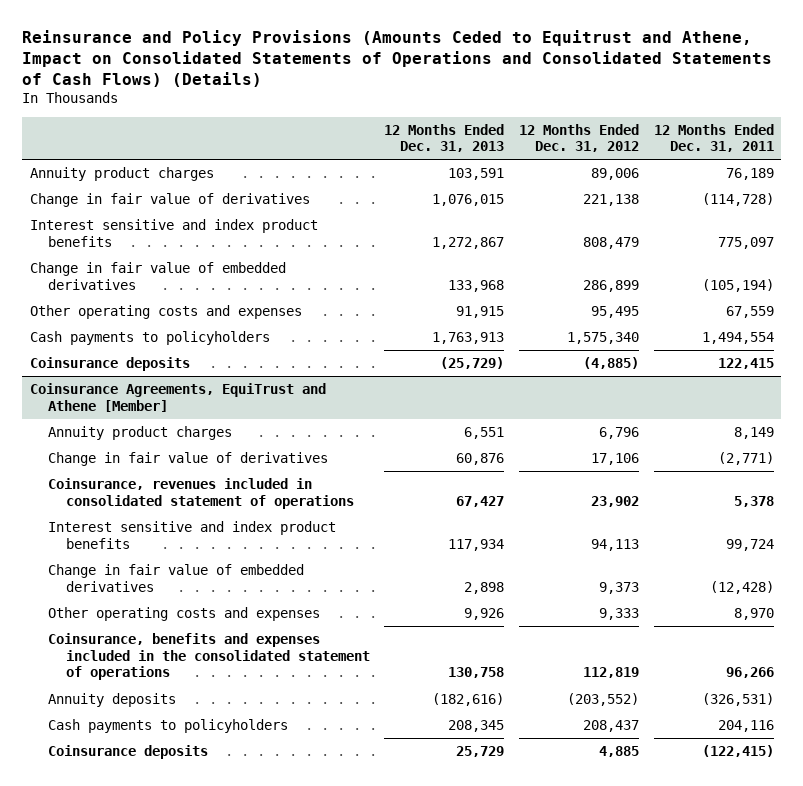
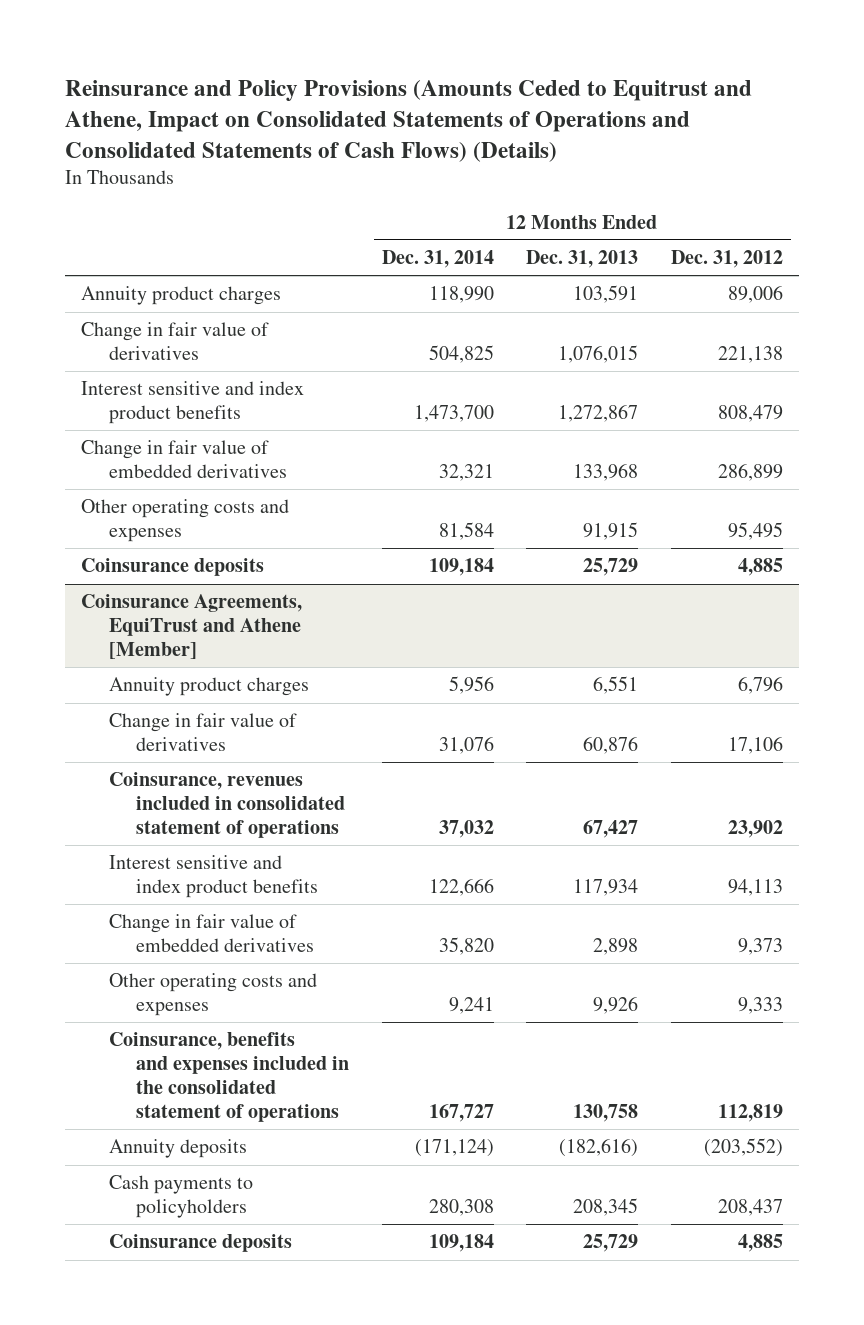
- | 12 Months Ended Dec. 31, 2013 | 12 Months Ended Dec. 31, 2012 | 12 Months Ended Dec. 31, 2011
+ | 12 Months Ended Dec. 31, 2014 | 12 Months Ended Dec. 31, 2013 | 12 Months Ended Dec. 31, 2012
- Cash payments to policyholders | 1,763,913 | 1,575,340 | 1,494,554
- Coinsurance deposits | (25,729) | (4,885) | 122,415
+ Coinsurance deposits | 109,184 | 25,729 | 4,885

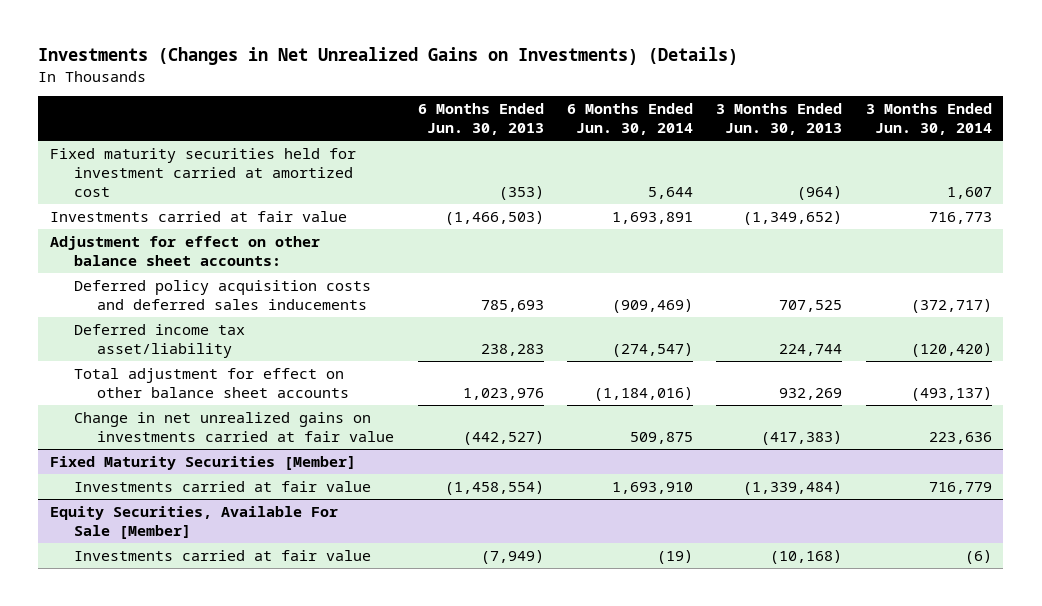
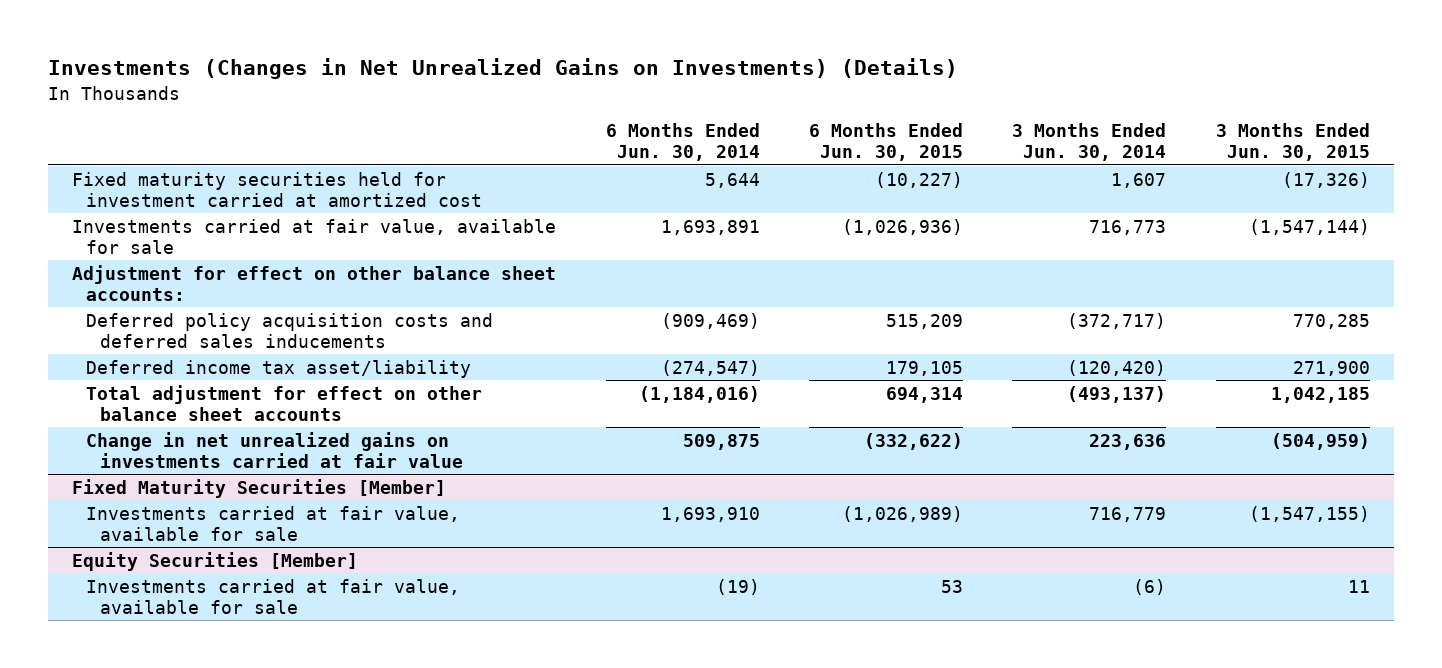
- | 6 Months Ended Jun. 30, 2013 | 6 Months Ended Jun. 30, 2014 | 3 Months Ended Jun. 30, 2013 | 3 Months Ended Jun. 30, 2014
+ | 6 Months Ended Jun. 30, 2014 | 6 Months Ended Jun. 30, 2015 | 3 Months Ended Jun. 30, 2014 | 3 Months Ended Jun. 30, 2015
- Investments carried at fair value | (1,466,503) | 1,693,891 | (1,349,652) | 716,773
+ Investments carried at fair value, available for sale | 1,693,891 | (1,026,936) | 716,773 | (1,547,144)
@ Fixed Maturity Securities [Member]
- Investments carried at fair value | (1,458,554) | 1,693,910 | (1,339,484) | 716,779
- Equity Securities, Available For Sale [Member]
- Investments carried at fair value | (7,949) | (19) | (10,168) | (6)
@ Fixed Maturity Securities [Member]
+ Investments carried at fair value, available for sale | 1,693,910 | (1,026,989) | 716,779 | (1,547,155)
+ Equity Securities [Member]
+ Investments carried at fair value, available for sale | (19) | 53 | (6) | 11

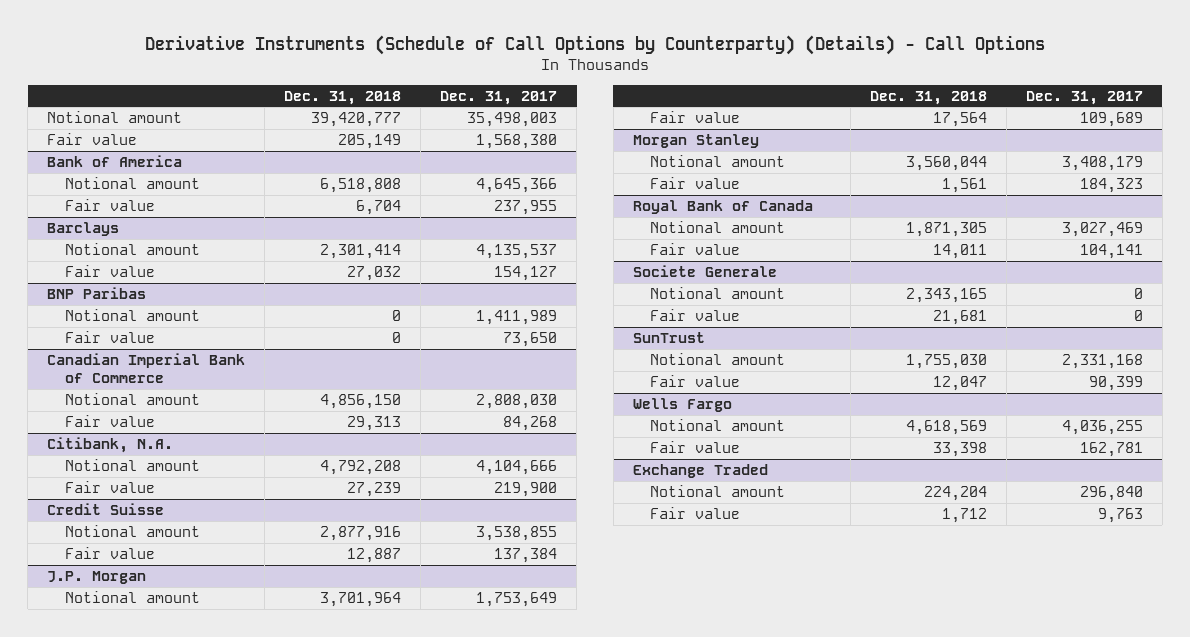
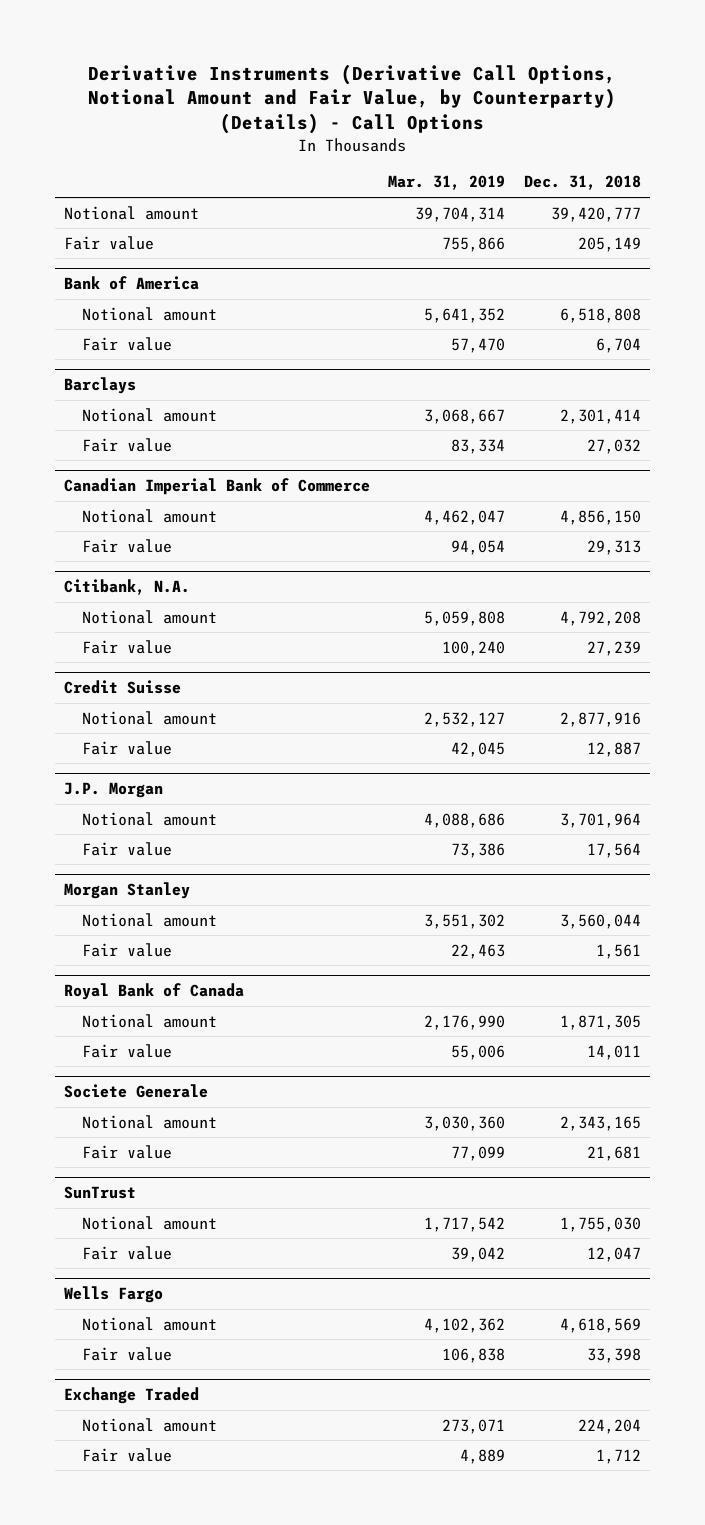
- Derivative Instruments (Schedule of Call Options by Counterparty) (Details) - Call Options
+ Derivative Instruments (Derivative Call Options, Notional Amount and Fair Value, by Counterparty) (Details) - Call Options
- | Dec. 31, 2018 | Dec. 31, 2017
+ | Mar. 31, 2019 | Dec. 31, 2018
- BNP Paribas
- Notional amount | 0 | 1,411,989
- Fair value | 0 | 73,650

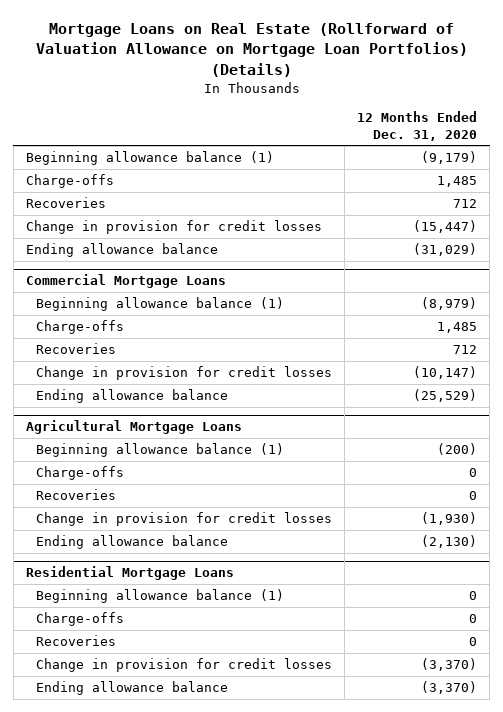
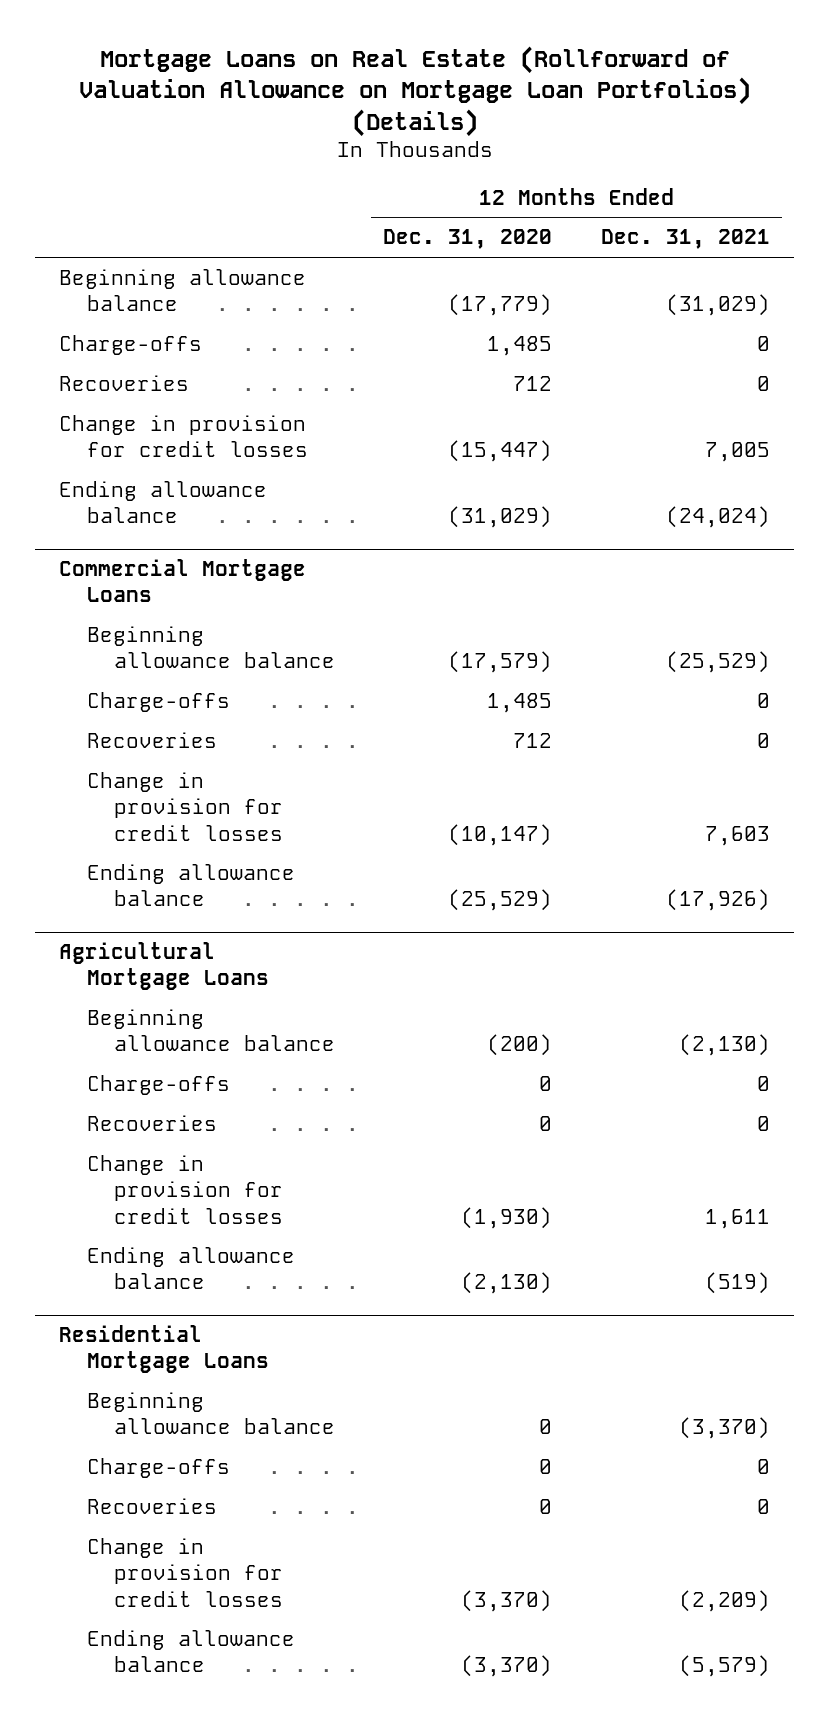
- | 12 Months Ended Dec. 31, 2020
+ | 12 Months Ended Dec. 31, 2020 | 12 Months Ended Dec. 31, 2021
- Beginning allowance balance (1) | (9,179)
+ Beginning allowance balance | (17,779) | (31,029)
@ Commercial Mortgage Loans
- Beginning allowance balance (1) | (8,979)
+ Beginning allowance balance | (17,579) | (25,529)
@ Agricultural Mortgage Loans
- Beginning allowance balance (1) | (200)
+ Beginning allowance balance | (200) | (2,130)
@ Residential Mortgage Loans
- Beginning allowance balance (1) | 0
+ Beginning allowance balance | 0 | (3,370)

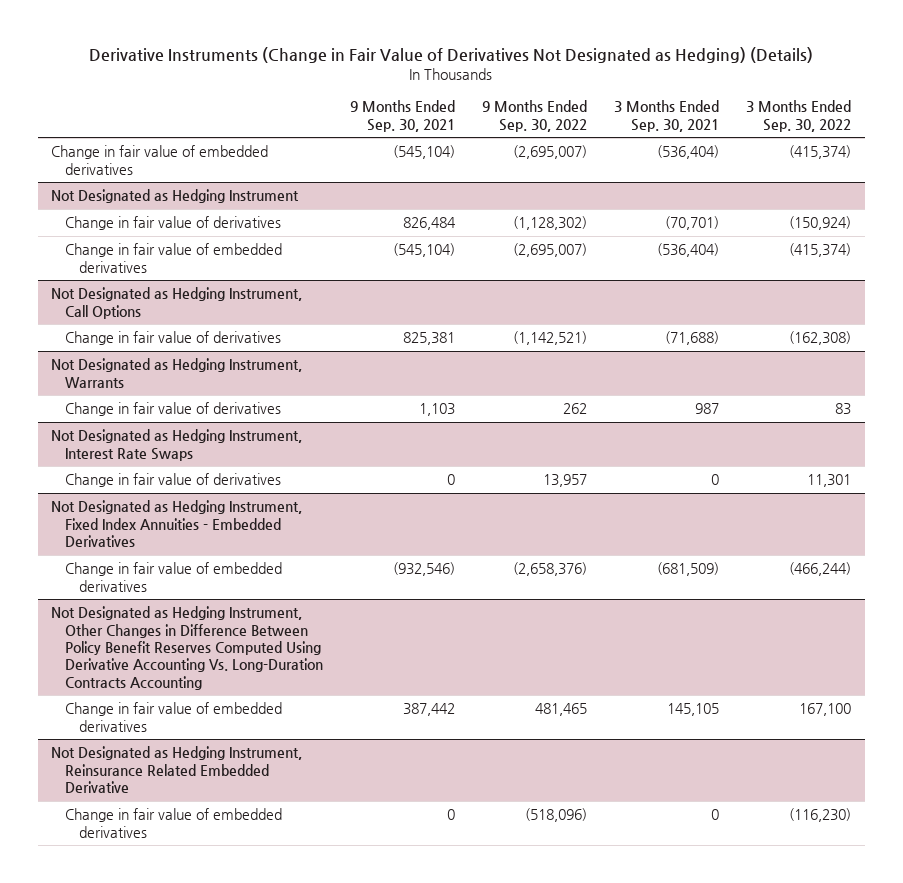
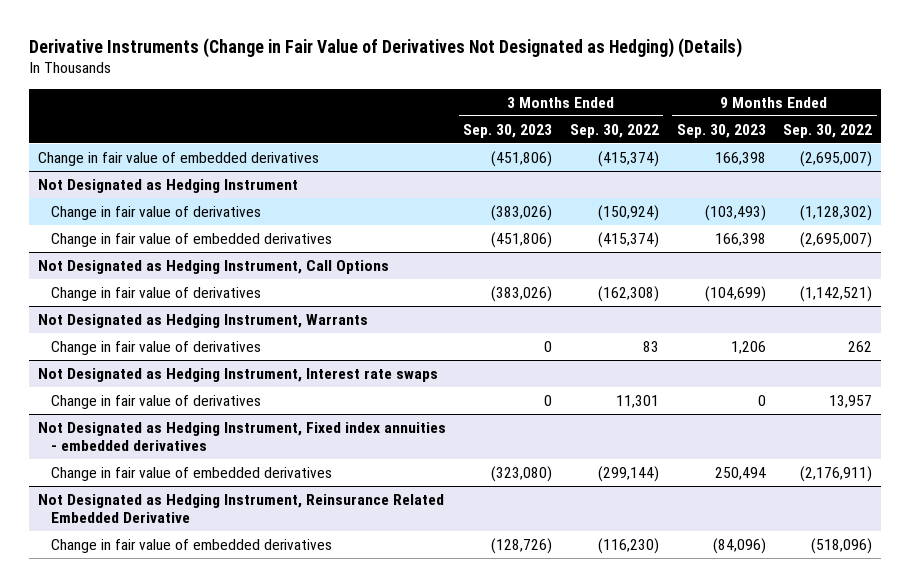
- | 9 Months Ended Sep. 30, 2021 | 9 Months Ended Sep. 30, 2022 | 3 Months Ended Sep. 30, 2021 | 3 Months Ended Sep. 30, 2022
+ | 3 Months Ended Sep. 30, 2023 | 3 Months Ended Sep. 30, 2022 | 9 Months Ended Sep. 30, 2023 | 9 Months Ended Sep. 30, 2022
- Not Designated as Hedging Instrument, Interest Rate Swaps
+ Not Designated as Hedging Instrument, Interest rate swaps
- Not Designated as Hedging Instrument, Fixed Index Annuities - Embedded Derivatives
- Change in fair value of embedded derivatives | (932,546) | (2,658,376) | (681,509) | (466,244)
- Not Designated as Hedging Instrument, Other Changes in Difference Between Policy Benefit Reserves Computed Using Derivative Accounting Vs. Long-Duration Contracts Accounting
- Change in fair value of embedded derivatives | 387,442 | 481,465 | 145,105 | 167,100
+ Not Designated as Hedging Instrument, Fixed index annuities - embedded derivatives
+ Change in fair value of embedded derivatives | (323,080) | (299,144) | 250,494 | (2,176,911)

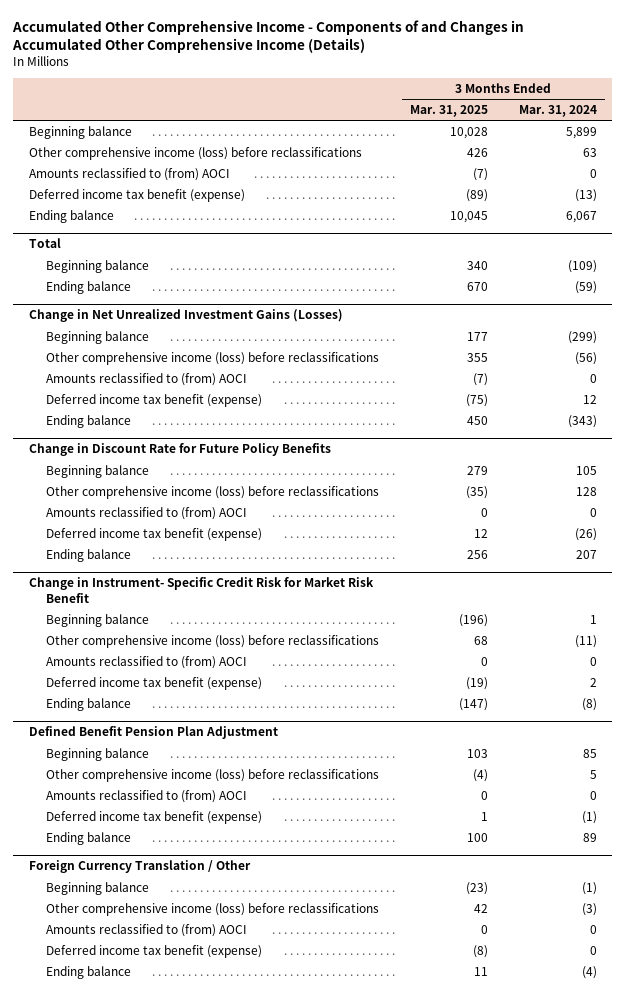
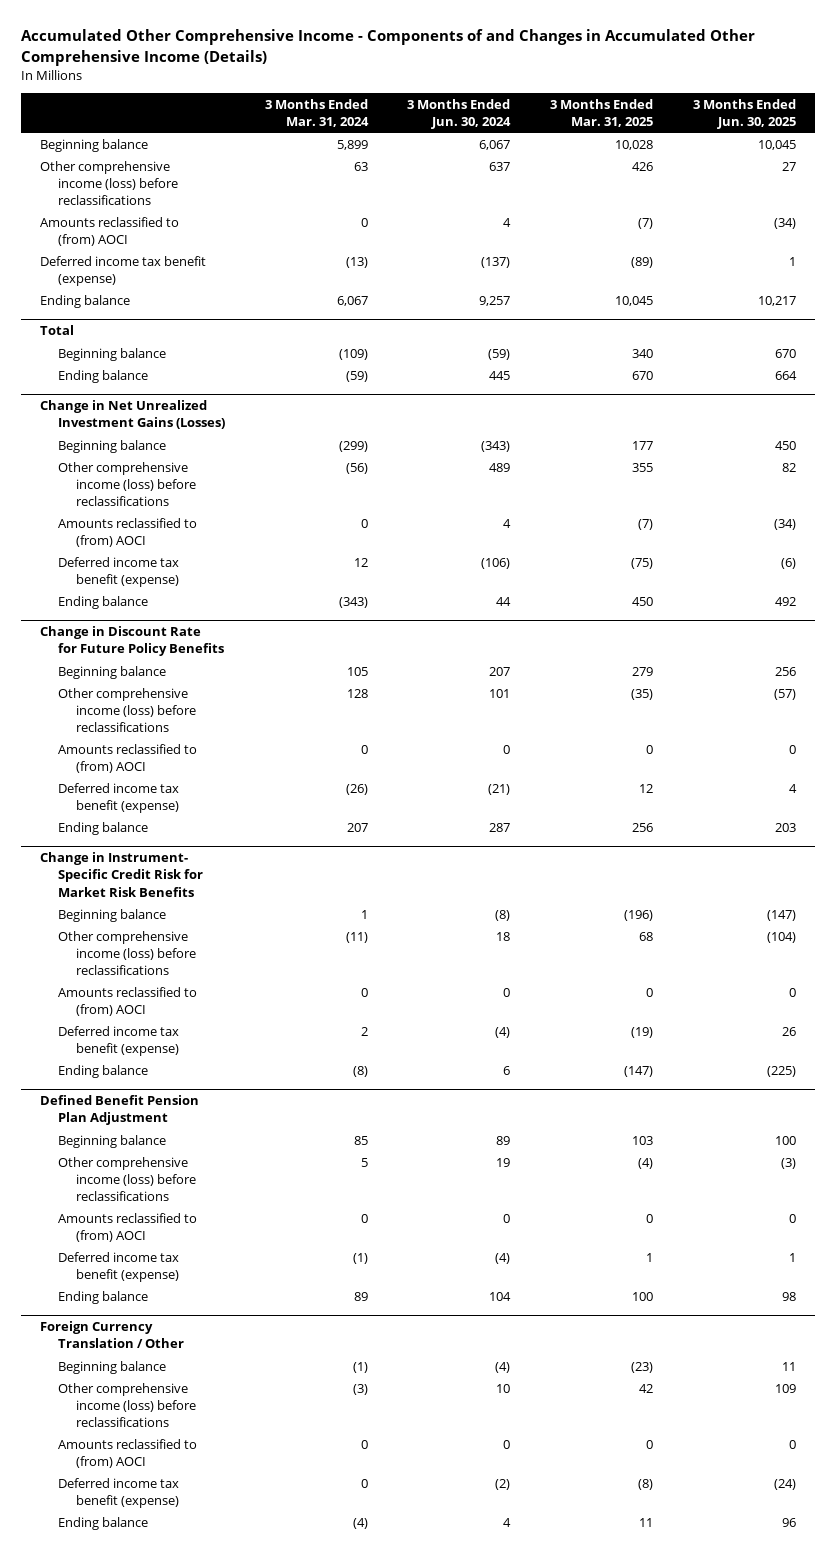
- | 3 Months Ended Mar. 31, 2025 | 3 Months Ended Mar. 31, 2024
+ | 3 Months Ended Mar. 31, 2024 | 3 Months Ended Jun. 30, 2024 | 3 Months Ended Mar. 31, 2025 | 3 Months Ended Jun. 30, 2025
- Change in Instrument- Specific Credit Risk for Market Risk Benefit
+ Change in Instrument- Specific Credit Risk for Market Risk Benefits

